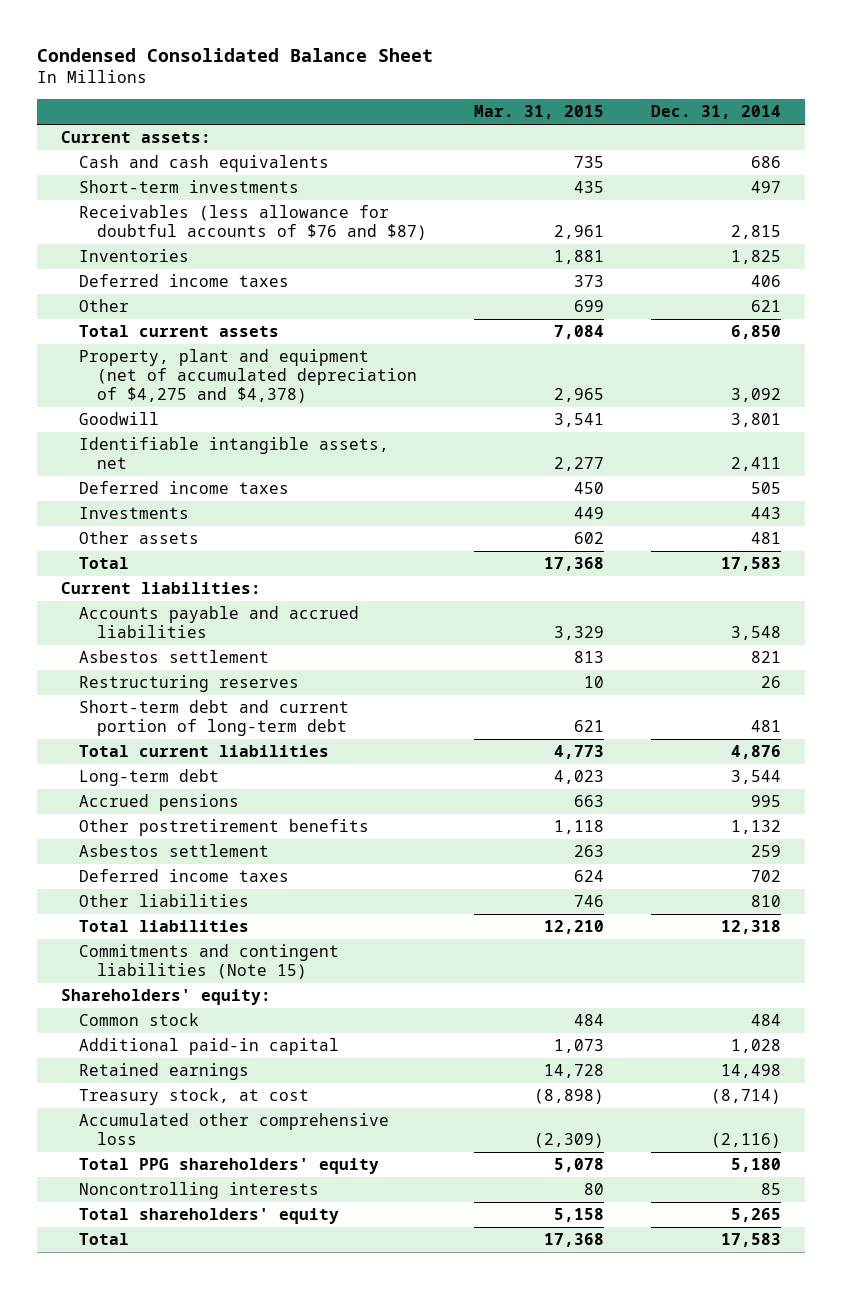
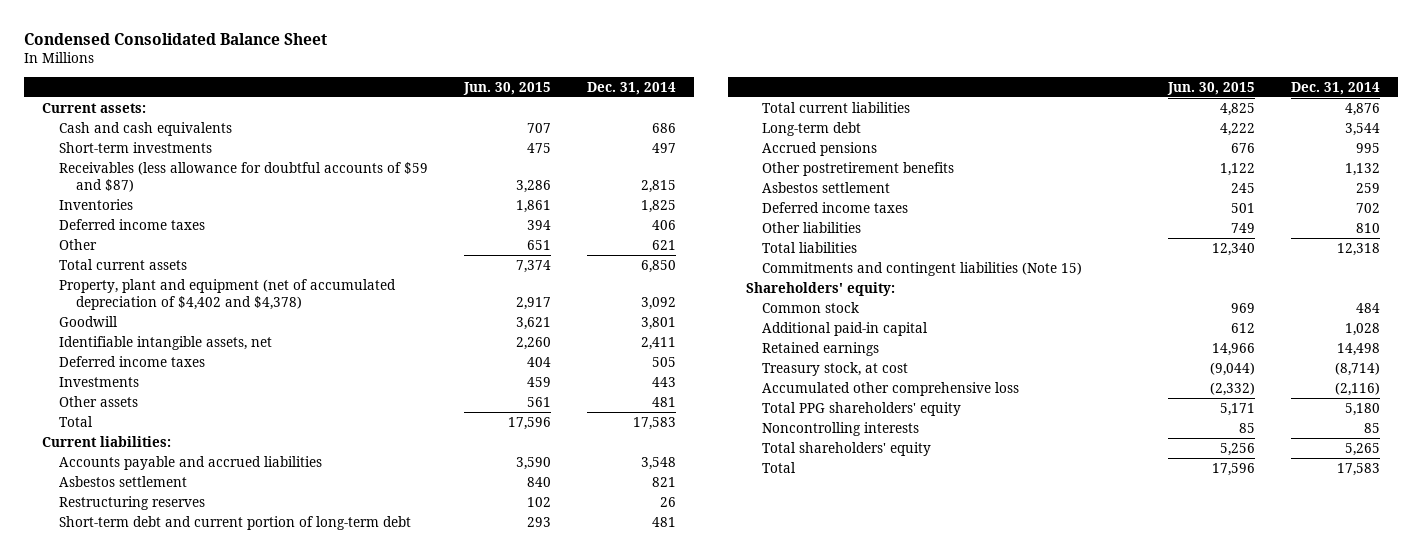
- | Mar. 31, 2015 | Dec. 31, 2014
+ | Jun. 30, 2015 | Dec. 31, 2014
- Receivables (less allowance for doubtful accounts of $76 and $87) | 2,961 | 2,815
+ Receivables (less allowance for doubtful accounts of $59 and $87) | 3,286 | 2,815
- Property, plant and equipment (net of accumulated depreciation of $4,275 and $4,378) | 2,965 | 3,092
+ Property, plant and equipment (net of accumulated depreciation of $4,402 and $4,378) | 2,917 | 3,092

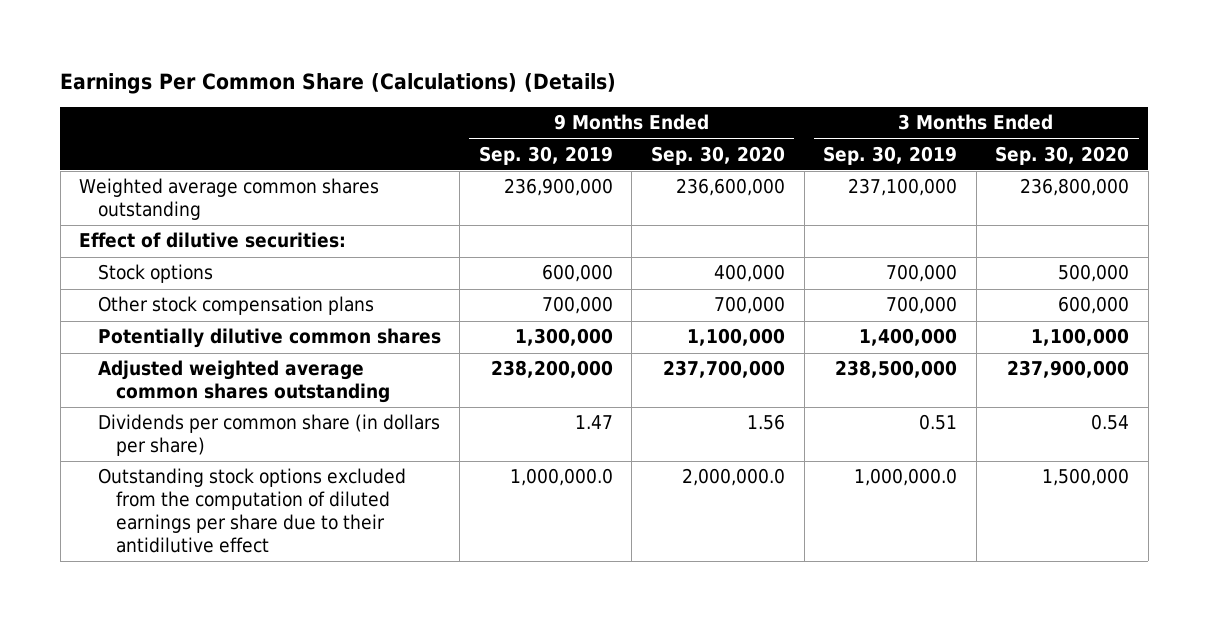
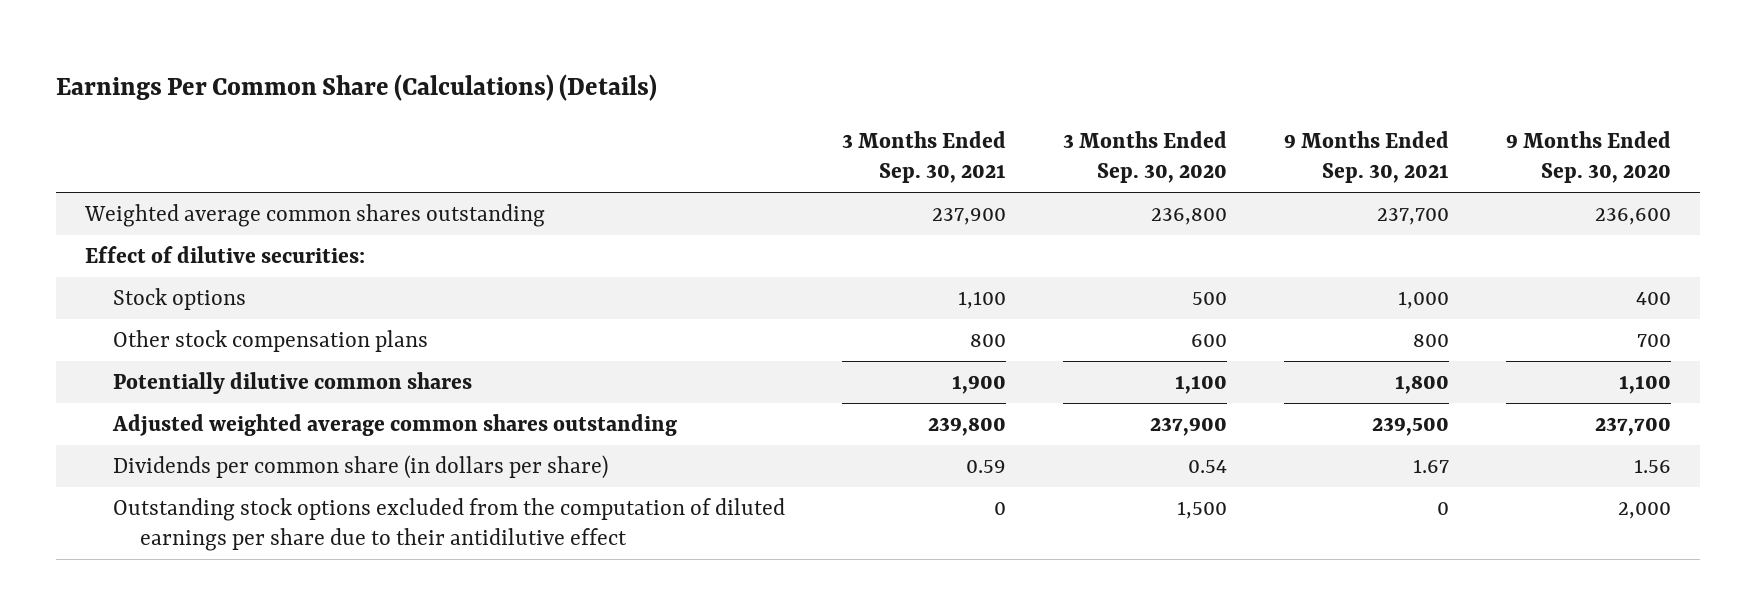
- | 9 Months Ended Sep. 30, 2019 | 9 Months Ended Sep. 30, 2020 | 3 Months Ended Sep. 30, 2019 | 3 Months Ended Sep. 30, 2020
+ | 3 Months Ended Sep. 30, 2021 | 3 Months Ended Sep. 30, 2020 | 9 Months Ended Sep. 30, 2021 | 9 Months Ended Sep. 30, 2020
- Weighted average common shares outstanding | 236,900,000 | 236,600,000 | 237,100,000 | 236,800,000
+ Weighted average common shares outstanding | 237,900 | 236,800 | 237,700 | 236,600
- Stock options | 600,000 | 400,000 | 700,000 | 500,000
- Other stock compensation plans | 700,000 | 700,000 | 700,000 | 600,000
- Potentially dilutive common shares | 1,300,000 | 1,100,000 | 1,400,000 | 1,100,000
- Adjusted weighted average common shares outstanding | 238,200,000 | 237,700,000 | 238,500,000 | 237,900,000
+ Stock options | 1,100 | 500 | 1,000 | 400
+ Other stock compensation plans | 800 | 600 | 800 | 700
+ Potentially dilutive common shares | 1,900 | 1,100 | 1,800 | 1,100
+ Adjusted weighted average common shares outstanding | 239,800 | 237,900 | 239,500 | 237,700
- Outstanding stock options excluded from the computation of diluted earnings per share due to their antidilutive effect | 1,000,000.0 | 2,000,000.0 | 1,000,000.0 | 1,500,000
+ Outstanding stock options excluded from the computation of diluted earnings per share due to their antidilutive effect | 0 | 1,500 | 0 | 2,000

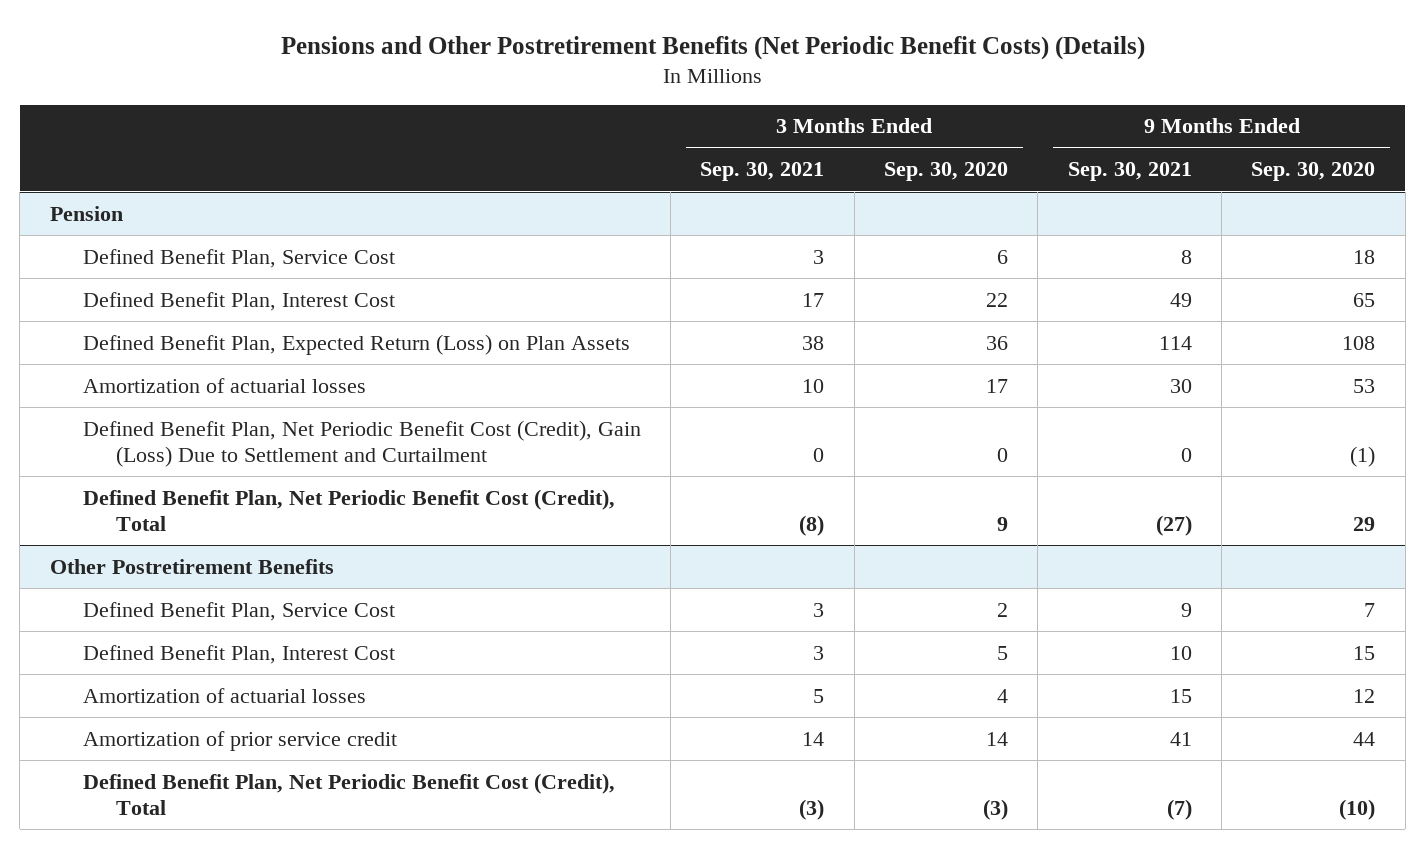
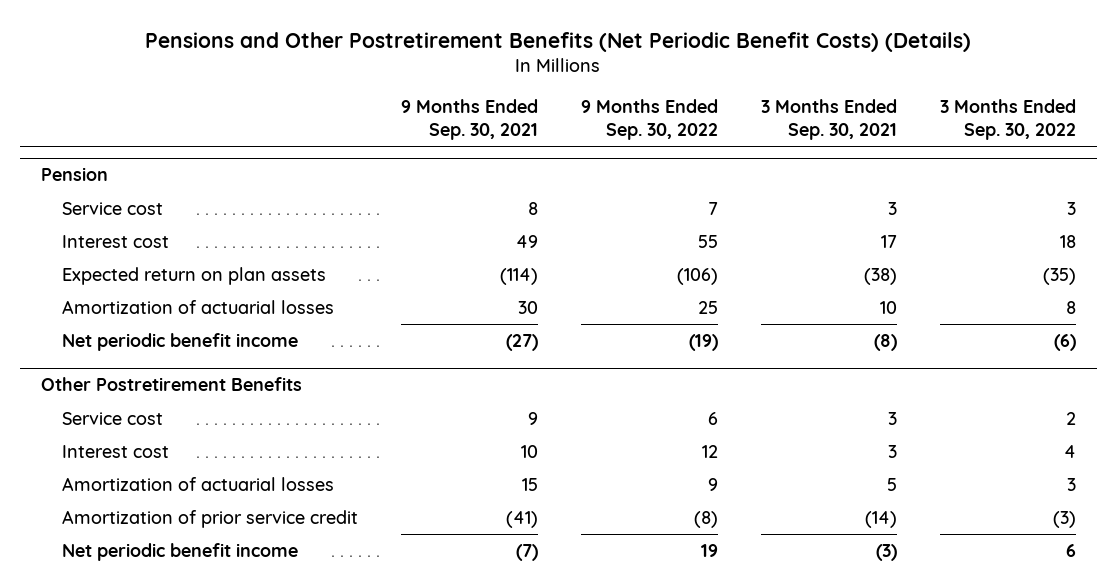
- | 3 Months Ended Sep. 30, 2021 | 3 Months Ended Sep. 30, 2020 | 9 Months Ended Sep. 30, 2021 | 9 Months Ended Sep. 30, 2020
+ | 9 Months Ended Sep. 30, 2021 | 9 Months Ended Sep. 30, 2022 | 3 Months Ended Sep. 30, 2021 | 3 Months Ended Sep. 30, 2022
@ Pension
- Defined Benefit Plan, Service Cost | 3 | 6 | 8 | 18
- Defined Benefit Plan, Interest Cost | 17 | 22 | 49 | 65
- Defined Benefit Plan, Expected Return (Loss) on Plan Assets | 38 | 36 | 114 | 108
+ Service cost | 8 | 7 | 3 | 3
+ Interest cost | 49 | 55 | 17 | 18
+ Expected return on plan assets | (114) | (106) | (38) | (35)
- Defined Benefit Plan, Net Periodic Benefit Cost (Credit), Gain (Loss) Due to Settlement and Curtailment | 0 | 0 | 0 | (1)
- Defined Benefit Plan, Net Periodic Benefit Cost (Credit), Total | (8) | 9 | (27) | 29
+ Net periodic benefit income | (27) | (19) | (8) | (6)
@ Other Postretirement Benefits
- Defined Benefit Plan, Service Cost | 3 | 2 | 9 | 7
- Defined Benefit Plan, Interest Cost | 3 | 5 | 10 | 15
+ Service cost | 9 | 6 | 3 | 2
+ Interest cost | 10 | 12 | 3 | 4
- Amortization of prior service credit | 14 | 14 | 41 | 44
- Defined Benefit Plan, Net Periodic Benefit Cost (Credit), Total | (3) | (3) | (7) | (10)
+ Amortization of prior service credit | (41) | (8) | (14) | (3)
+ Net periodic benefit income | (7) | 19 | (3) | 6

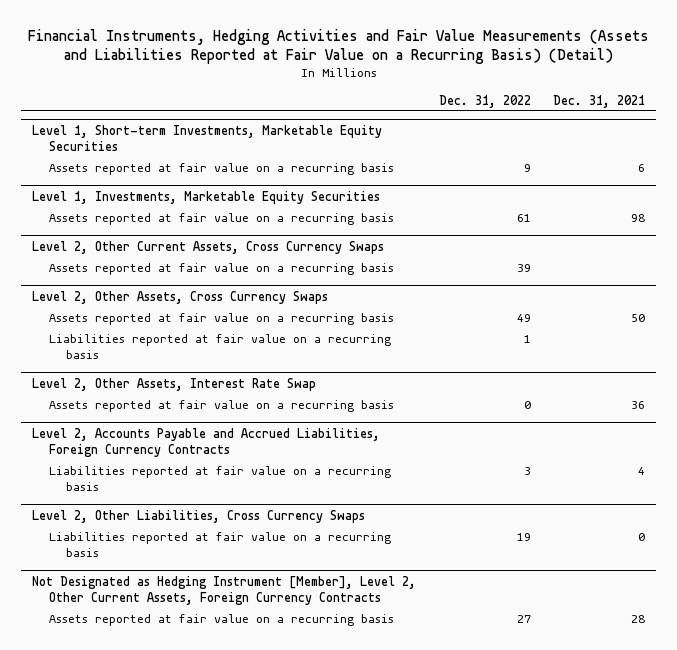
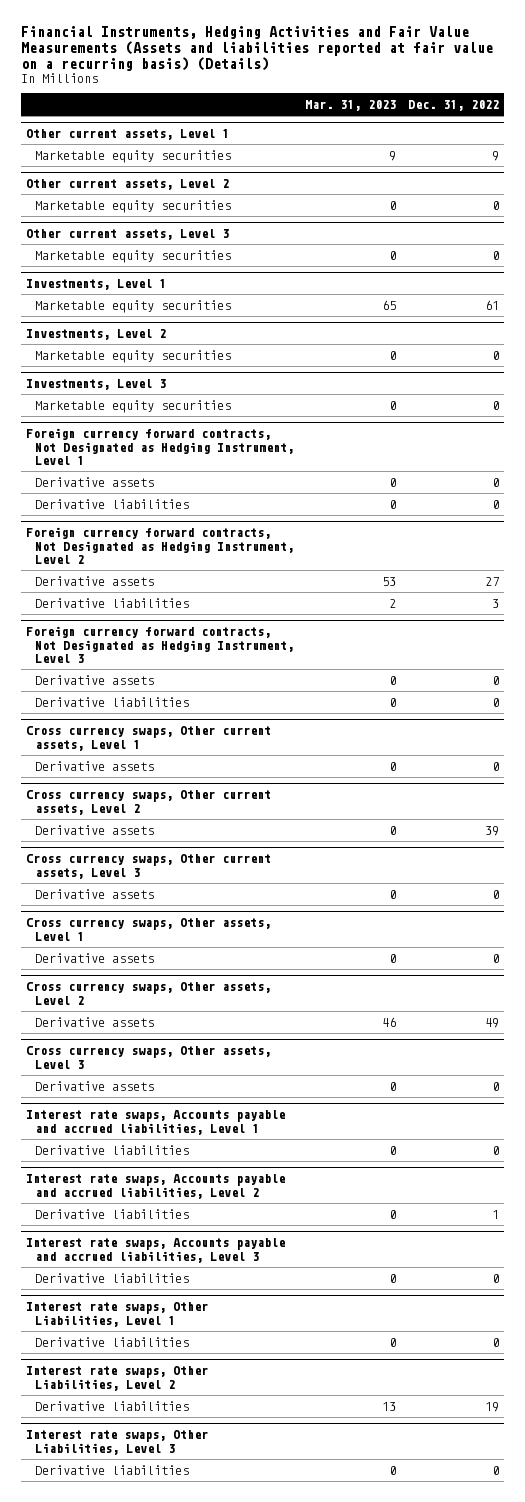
- Financial Instruments, Hedging Activities and Fair Value Measurements (Assets and Liabilities Reported at Fair Value on a Recurring Basis) (Detail)
+ Financial Instruments, Hedging Activities and Fair Value Measurements (Assets and liabilities reported at fair value on a recurring basis) (Details)
- | Dec. 31, 2022 | Dec. 31, 2021
+ | Mar. 31, 2023 | Dec. 31, 2022
- Level 1, Short-term Investments, Marketable Equity Securities
- Assets reported at fair value on a recurring basis | 9 | 6
- Level 1, Investments, Marketable Equity Securities
- Assets reported at fair value on a recurring basis | 61 | 98
- Level 2, Other Current Assets, Cross Currency Swaps
- Assets reported at fair value on a recurring basis | 39 |
- Level 2, Other Assets, Cross Currency Swaps
- Assets reported at fair value on a recurring basis | 49 | 50
- Liabilities reported at fair value on a recurring basis | 1 |
- Level 2, Other Assets, Interest Rate Swap
- Assets reported at fair value on a recurring basis | 0 | 36
- Level 2, Accounts Payable and Accrued Liabilities, Foreign Currency Contracts
- Liabilities reported at fair value on a recurring basis | 3 | 4
- Level 2, Other Liabilities, Cross Currency Swaps
- Liabilities reported at fair value on a recurring basis | 19 | 0
- Not Designated as Hedging Instrument [Member], Level 2, Other Current Assets, Foreign Currency Contracts
- Assets reported at fair value on a recurring basis | 27 | 28
+ Other current assets, Level 1
+ Marketable equity securities | 9 | 9
+ Other current assets, Level 2
+ Marketable equity securities | 0 | 0
+ Other current assets, Level 3
+ Marketable equity securities | 0 | 0
+ Investments, Level 1
+ Marketable equity securities | 65 | 61
+ Investments, Level 2
+ Marketable equity securities | 0 | 0
+ Investments, Level 3
+ Marketable equity securities | 0 | 0
+ Foreign currency forward contracts, Not Designated as Hedging Instrument, Level 1
+ Derivative assets | 0 | 0
+ Derivative liabilities | 0 | 0
+ Foreign currency forward contracts, Not Designated as Hedging Instrument, Level 2
+ Derivative assets | 53 | 27
+ Derivative liabilities | 2 | 3
+ Foreign currency forward contracts, Not Designated as Hedging Instrument, Level 3
+ Derivative assets | 0 | 0
+ Derivative liabilities | 0 | 0
+ Cross currency swaps, Other current assets, Level 1
+ Derivative assets | 0 | 0
+ Cross currency swaps, Other current assets, Level 2
+ Derivative assets | 0 | 39
+ Cross currency swaps, Other current assets, Level 3
+ Derivative assets | 0 | 0
+ Cross currency swaps, Other assets, Level 1
+ Derivative assets | 0 | 0
+ Cross currency swaps, Other assets, Level 2
+ Derivative assets | 46 | 49
+ Cross currency swaps, Other assets, Level 3
+ Derivative assets | 0 | 0
+ Interest rate swaps, Accounts payable and accrued liabilities, Level 1
+ Derivative liabilities | 0 | 0
+ Interest rate swaps, Accounts payable and accrued liabilities, Level 2
+ Derivative liabilities | 0 | 1
+ Interest rate swaps, Accounts payable and accrued liabilities, Level 3
+ Derivative liabilities | 0 | 0
+ Interest rate swaps, Other Liabilities, Level 1
+ Derivative liabilities | 0 | 0
+ Interest rate swaps, Other Liabilities, Level 2
+ Derivative liabilities | 13 | 19
+ Interest rate swaps, Other Liabilities, Level 3
+ Derivative liabilities | 0 | 0

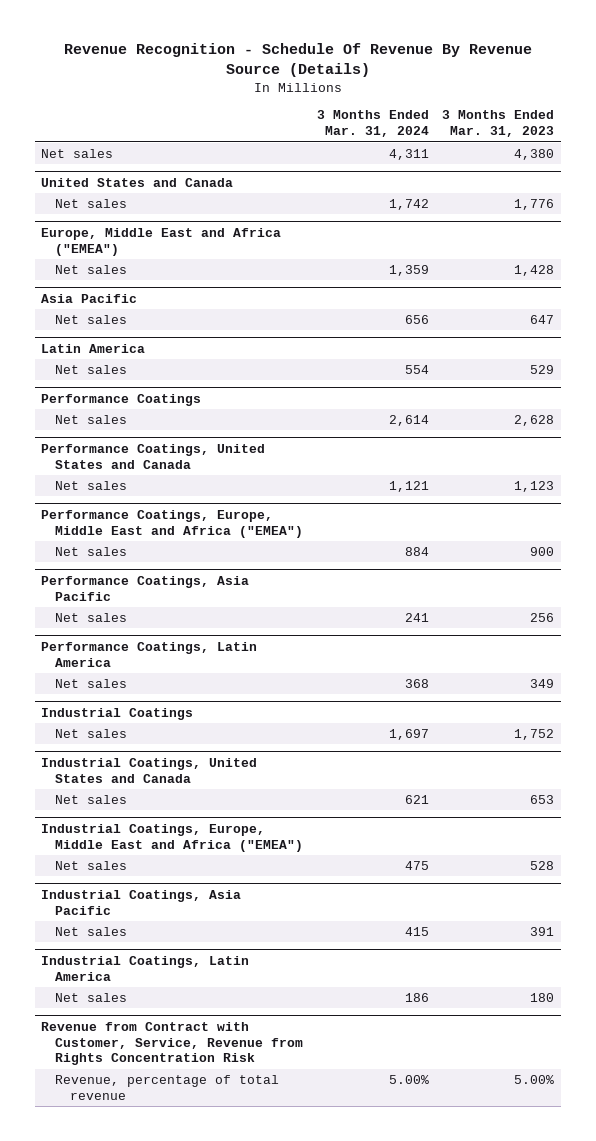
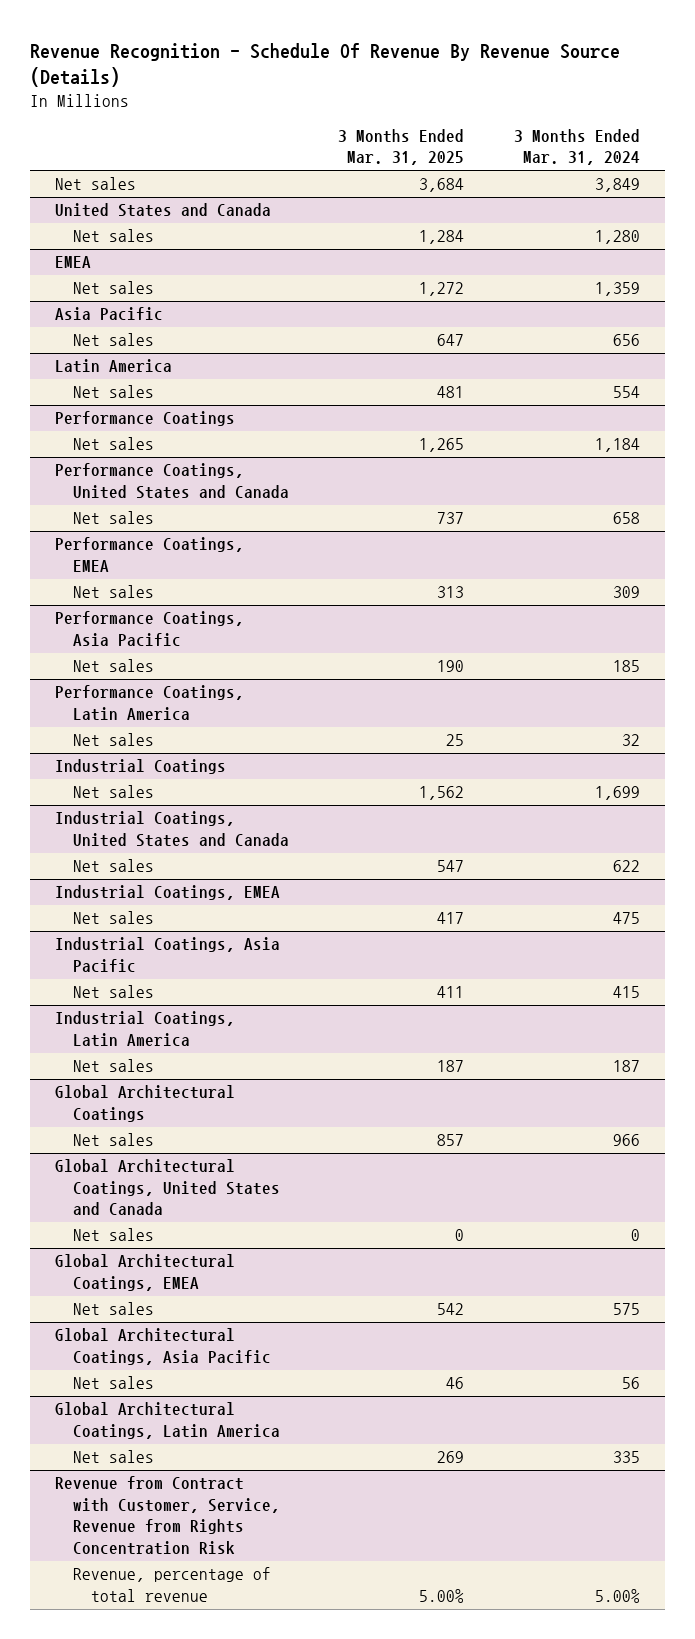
- | 3 Months Ended Mar. 31, 2024 | 3 Months Ended Mar. 31, 2023
+ | 3 Months Ended Mar. 31, 2025 | 3 Months Ended Mar. 31, 2024
- Net sales | 4,311 | 4,380
+ Net sales | 3,684 | 3,849
@ United States and Canada
- Net sales | 1,742 | 1,776
- Europe, Middle East and Africa ("EMEA")
@ United States and Canada
+ Net sales | 1,284 | 1,280
+ EMEA
@ Performance Coatings
- Net sales | 2,614 | 2,628
+ Net sales | 1,265 | 1,184
@ Performance Coatings, United States and Canada
- Net sales | 1,121 | 1,123
- Performance Coatings, Europe, Middle East and Africa ("EMEA")
- Net sales | 884 | 900
@ Performance Coatings, United States and Canada
+ Net sales | 737 | 658
+ Performance Coatings, EMEA
+ Net sales | 313 | 309
@ Performance Coatings, Asia Pacific
- Net sales | 241 | 256
+ Net sales | 190 | 185
@ Performance Coatings, Latin America
- Net sales | 368 | 349
+ Net sales | 25 | 32
@ Industrial Coatings
- Net sales | 1,697 | 1,752
+ Net sales | 1,562 | 1,699
@ Industrial Coatings, United States and Canada
- Net sales | 621 | 653
- Industrial Coatings, Europe, Middle East and Africa ("EMEA")
@ Industrial Coatings, United States and Canada
+ Net sales | 547 | 622
+ Industrial Coatings, EMEA
@ Industrial Coatings, Latin America
- Net sales | 186 | 180
+ Net sales | 187 | 187
+ Global Architectural Coatings
+ Net sales | 857 | 966
+ Global Architectural Coatings, United States and Canada
+ Net sales | 0 | 0
+ Global Architectural Coatings, EMEA
+ Net sales | 542 | 575
+ Global Architectural Coatings, Asia Pacific
+ Net sales | 46 | 56
+ Global Architectural Coatings, Latin America
+ Net sales | 269 | 335

